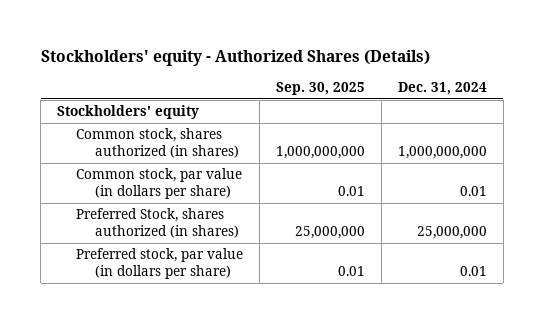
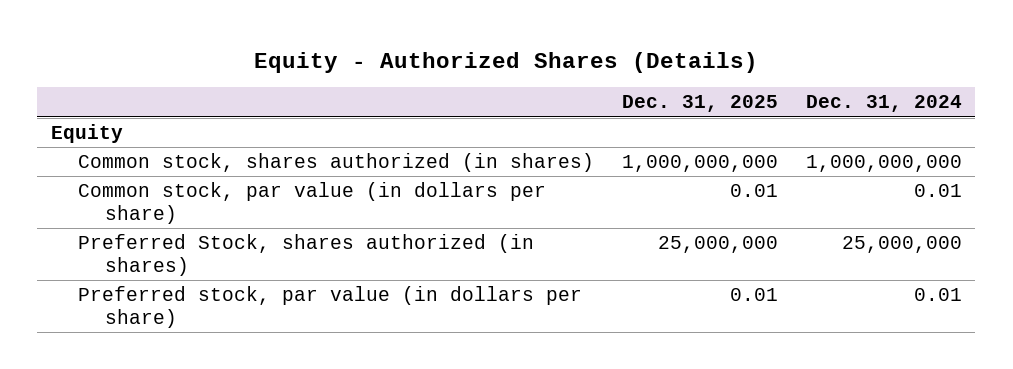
- Stockholders' equity - Authorized Shares (Details)
+ Equity - Authorized Shares (Details)
- | Sep. 30, 2025 | Dec. 31, 2024
+ | Dec. 31, 2025 | Dec. 31, 2024
- Stockholders' equity
+ Equity

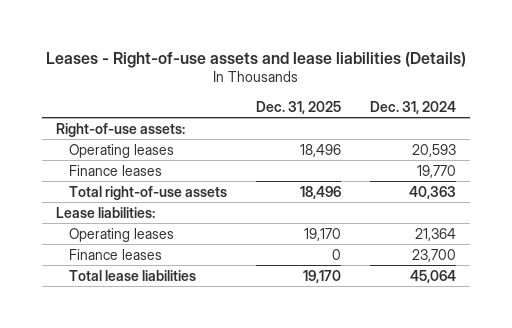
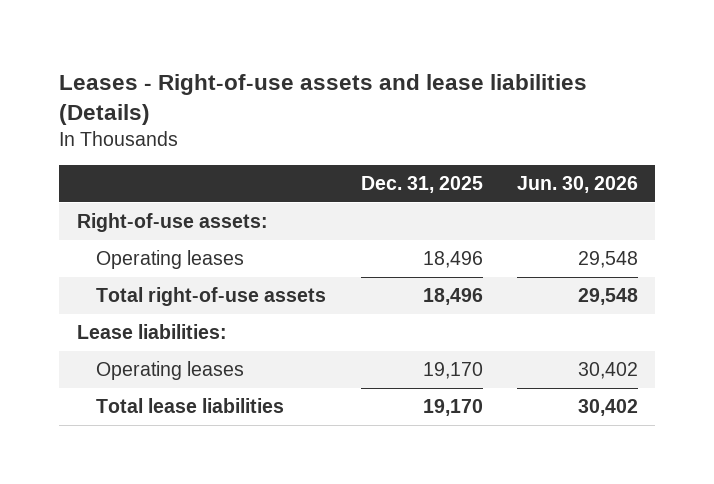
- | Dec. 31, 2025 | Dec. 31, 2024
+ | Dec. 31, 2025 | Jun. 30, 2026
- Finance leases | | 19,770
- Finance leases | 0 | 23,700

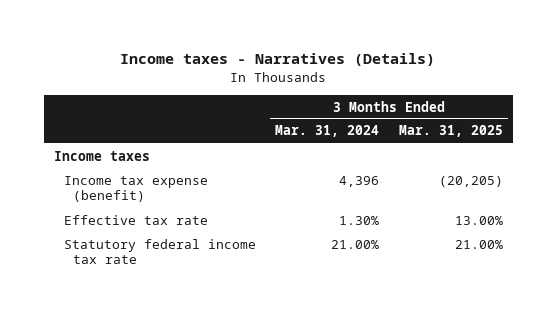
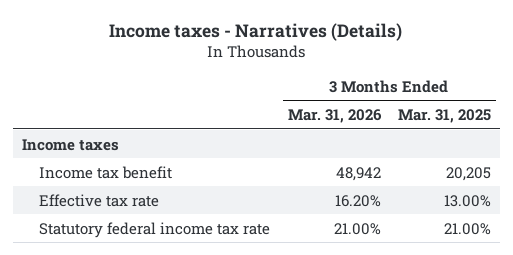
- | 3 Months Ended Mar. 31, 2024 | 3 Months Ended Mar. 31, 2025
+ | 3 Months Ended Mar. 31, 2026 | 3 Months Ended Mar. 31, 2025
- Income tax expense (benefit) | 4,396 | (20,205)
+ Income tax benefit | 48,942 | 20,205

